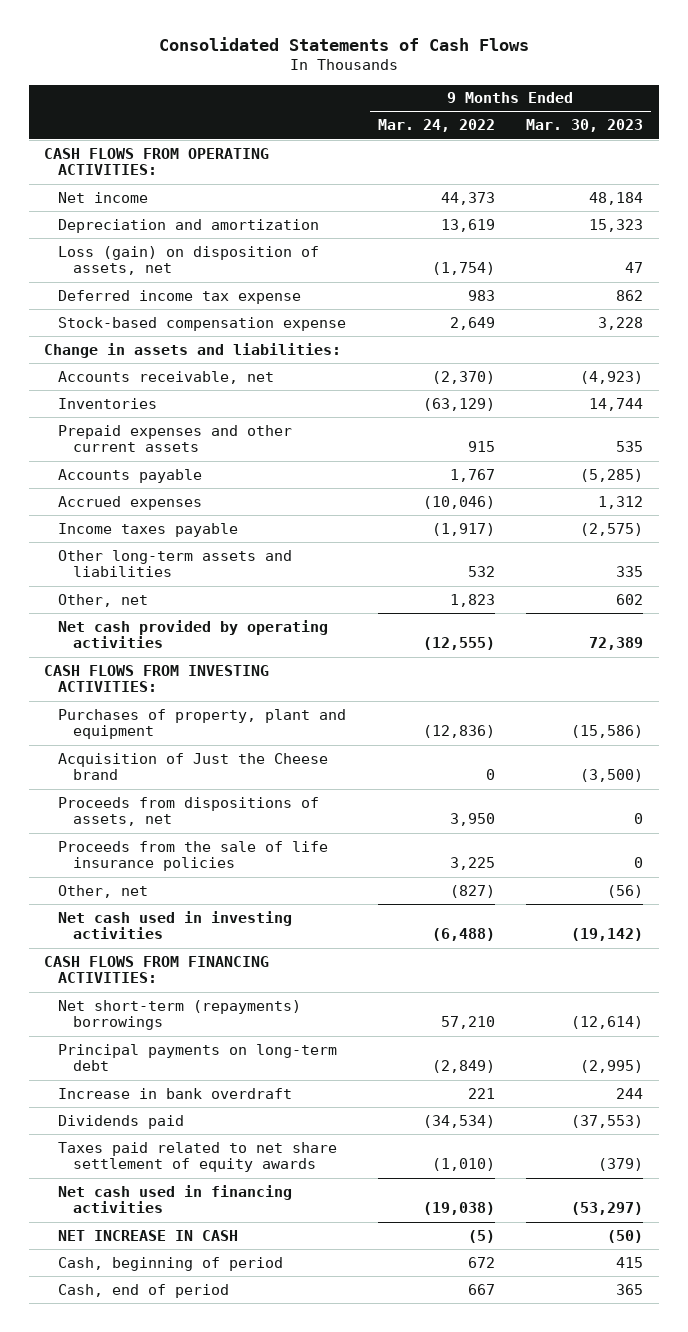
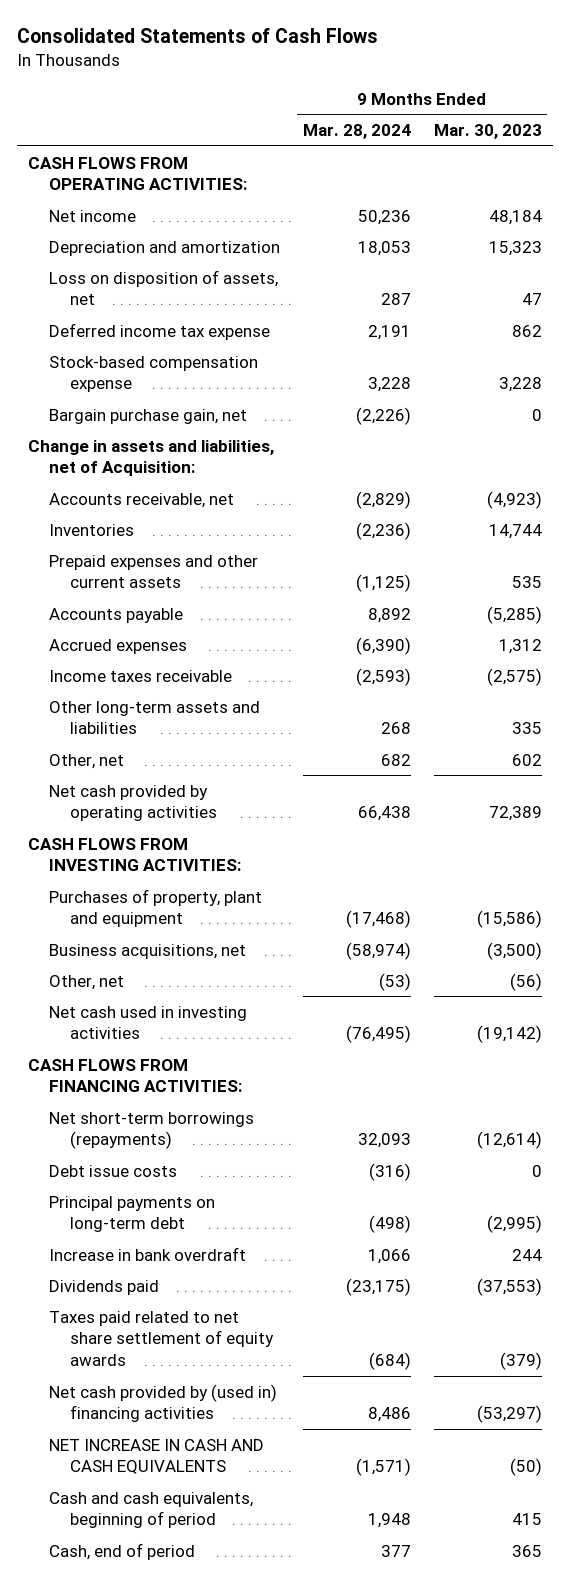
- | 9 Months Ended Mar. 24, 2022 | 9 Months Ended Mar. 30, 2023
+ | 9 Months Ended Mar. 28, 2024 | 9 Months Ended Mar. 30, 2023
- Loss (gain) on disposition of assets, net | (1,754) | 47
+ Loss on disposition of assets, net | 287 | 47
- Change in assets and liabilities:
+ Bargain purchase gain, net | (2,226) | 0
+ Change in assets and liabilities, net of Acquisition:
- Income taxes payable | (1,917) | (2,575)
+ Income taxes receivable | (2,593) | (2,575)
- Acquisition of Just the Cheese brand | 0 | (3,500)
- Proceeds from dispositions of assets, net | 3,950 | 0
- Proceeds from the sale of life insurance policies | 3,225 | 0
+ Business acquisitions, net | (58,974) | (3,500)
- Net short-term (repayments) borrowings | 57,210 | (12,614)
+ Net short-term borrowings (repayments) | 32,093 | (12,614)
+ Debt issue costs | (316) | 0
- Net cash used in financing activities | (19,038) | (53,297)
- NET INCREASE IN CASH | (5) | (50)
- Cash, beginning of period | 672 | 415
+ Net cash provided by (used in) financing activities | 8,486 | (53,297)
+ NET INCREASE IN CASH AND CASH EQUIVALENTS | (1,571) | (50)
+ Cash and cash equivalents, beginning of period | 1,948 | 415

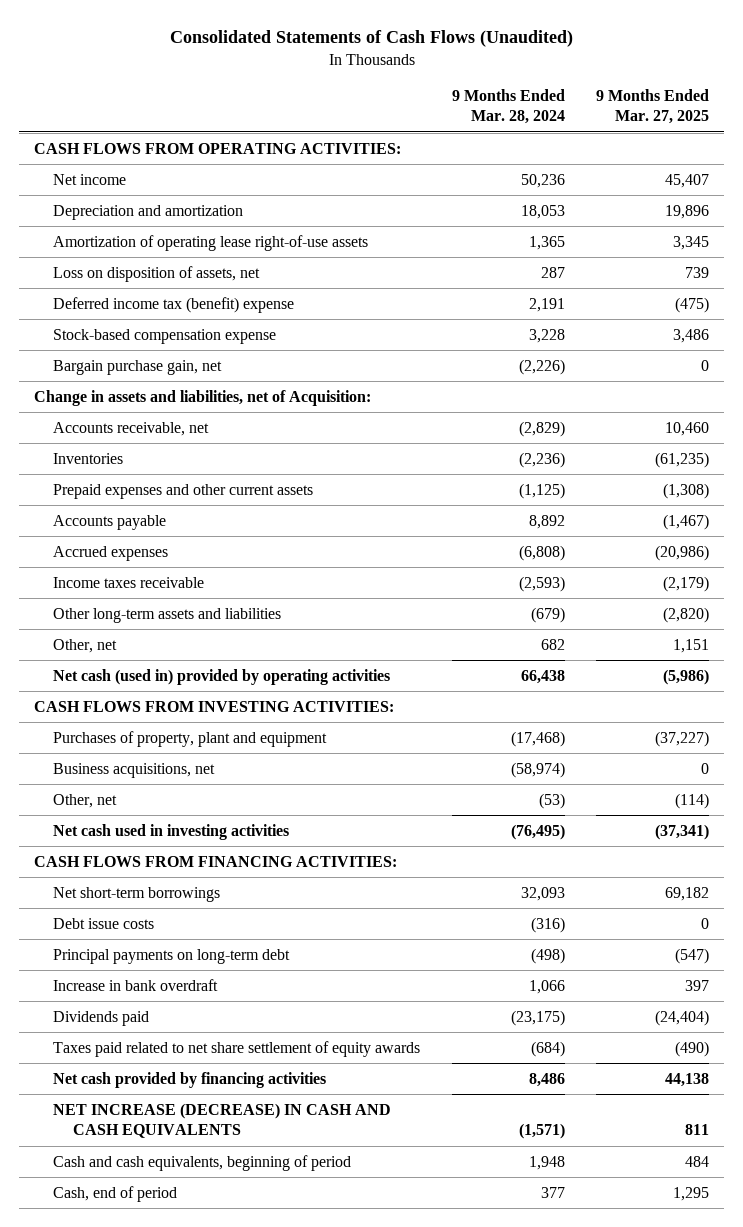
- Consolidated Statements of Cash Flows
+ Consolidated Statements of Cash Flows (Unaudited)
- | 9 Months Ended Mar. 28, 2024 | 9 Months Ended Mar. 30, 2023
+ | 9 Months Ended Mar. 28, 2024 | 9 Months Ended Mar. 27, 2025
+ Amortization of operating lease right-of-use assets | 1,365 | 3,345
- Deferred income tax expense | 2,191 | 862
+ Deferred income tax (benefit) expense | 2,191 | (475)
- Accrued expenses | (6,390) | 1,312
+ Accrued expenses | (6,808) | (20,986)
- Other long-term assets and liabilities | 268 | 335
+ Other long-term assets and liabilities | (679) | (2,820)
- Net cash provided by operating activities | 66,438 | 72,389
+ Net cash (used in) provided by operating activities | 66,438 | (5,986)
- Net short-term borrowings (repayments) | 32,093 | (12,614)
+ Net short-term borrowings | 32,093 | 69,182
- Net cash provided by (used in) financing activities | 8,486 | (53,297)
- NET INCREASE IN CASH AND CASH EQUIVALENTS | (1,571) | (50)
+ Net cash provided by financing activities | 8,486 | 44,138
+ NET INCREASE (DECREASE) IN CASH AND CASH EQUIVALENTS | (1,571) | 811

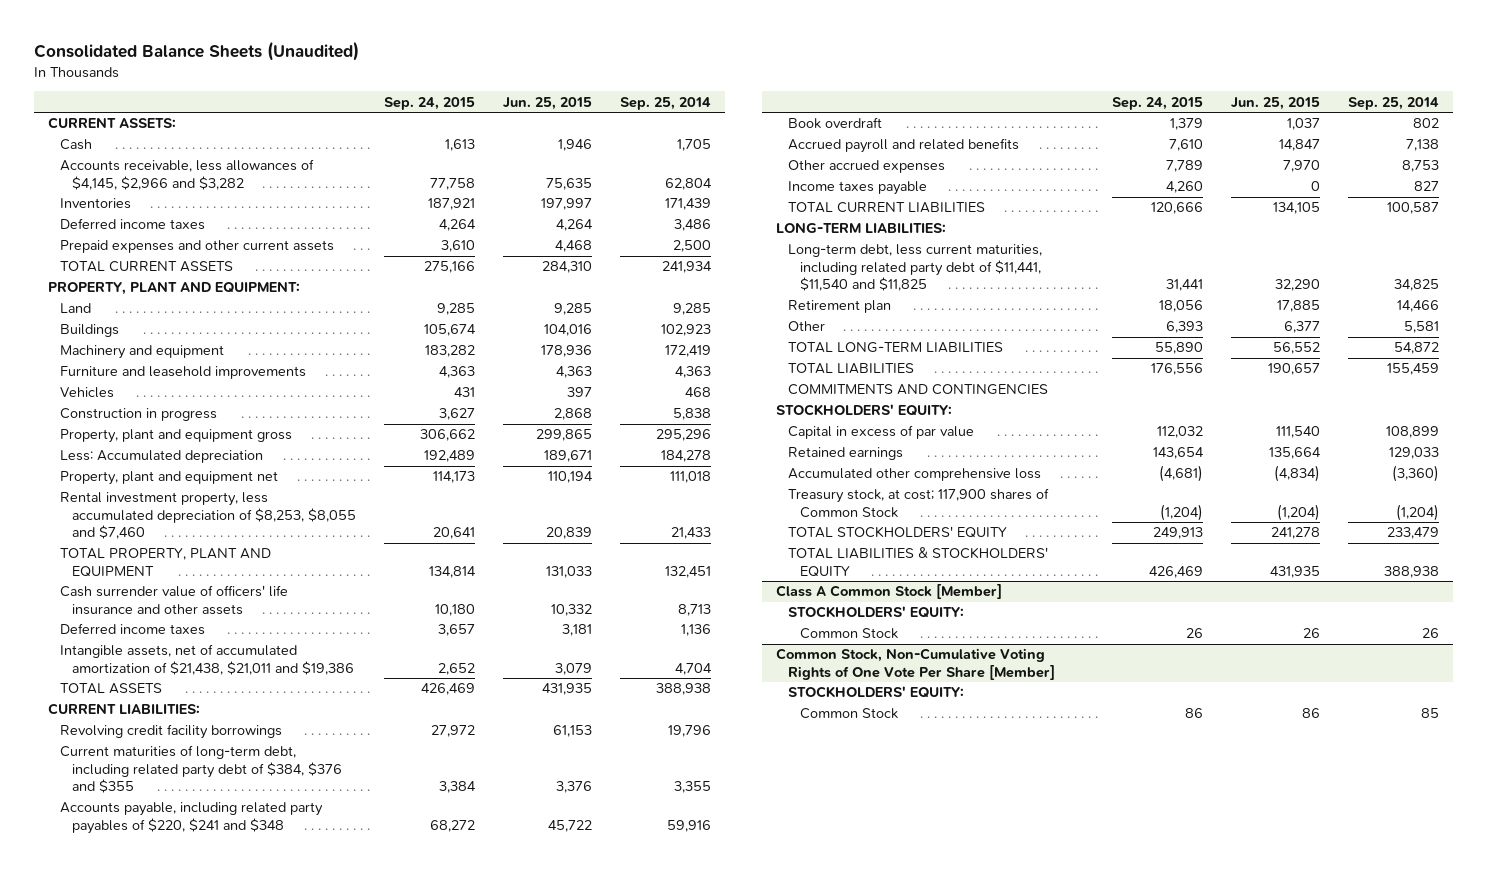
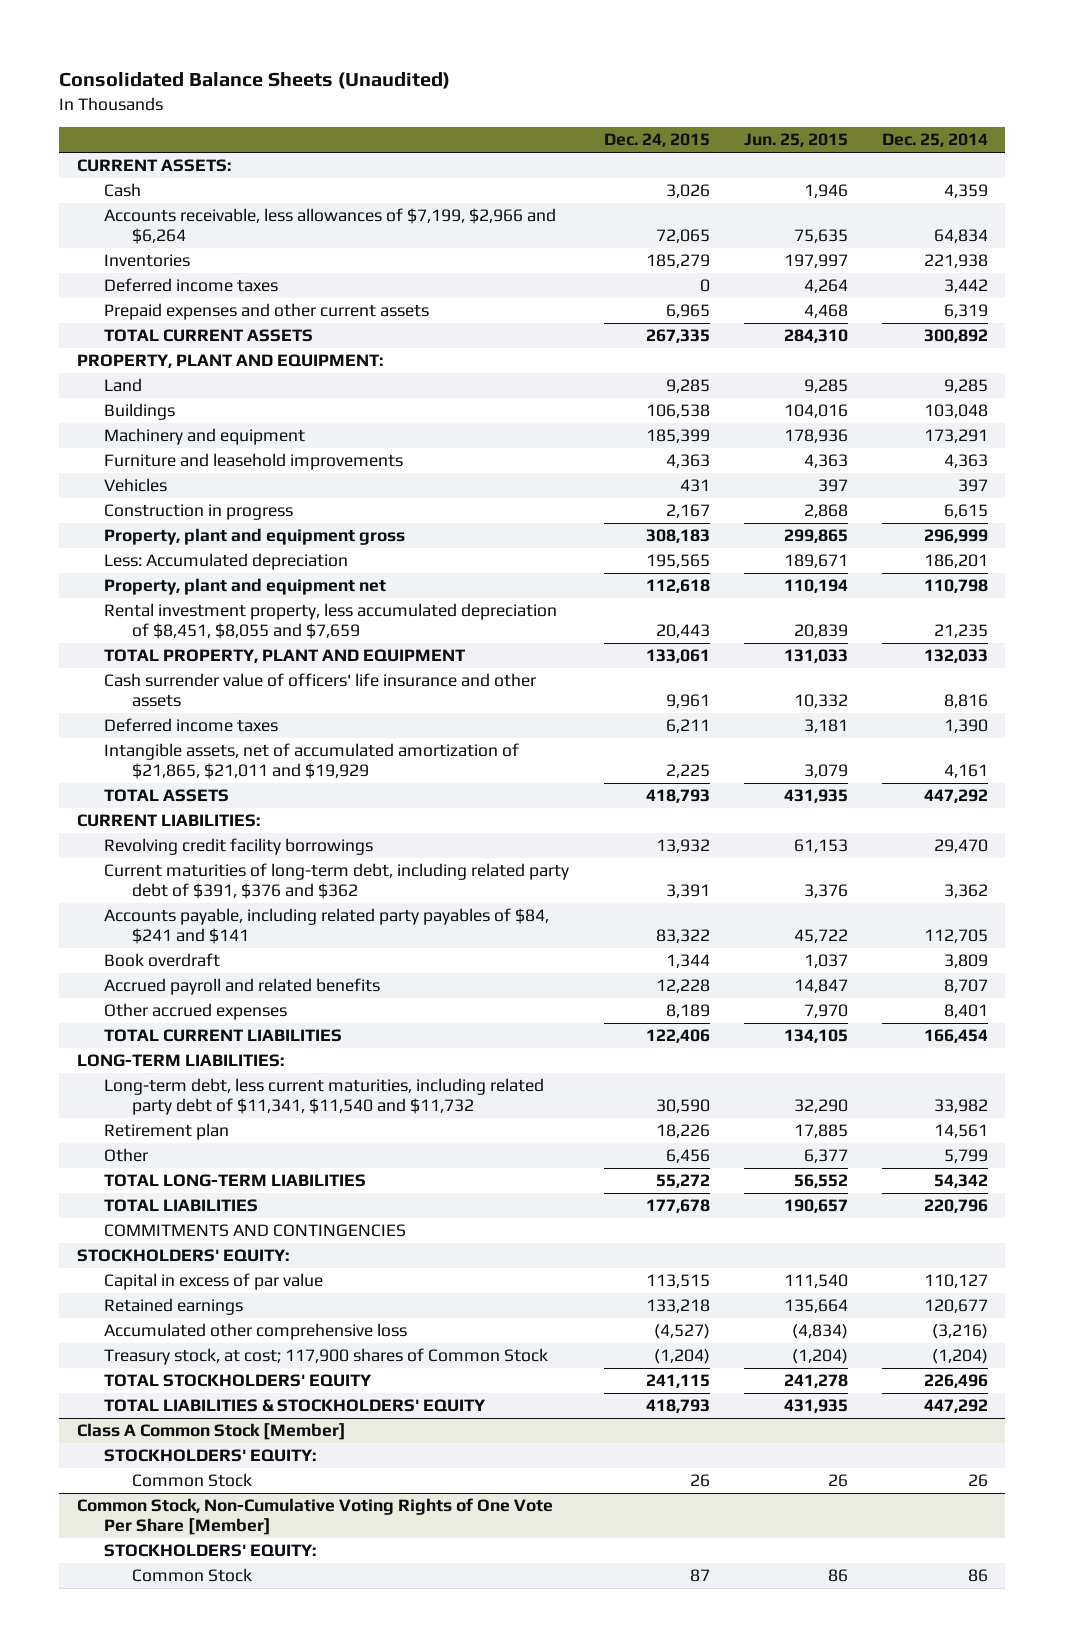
- | Sep. 24, 2015 | Jun. 25, 2015 | Sep. 25, 2014
+ | Dec. 24, 2015 | Jun. 25, 2015 | Dec. 25, 2014
- Accounts receivable, less allowances of $4,145, $2,966 and $3,282 | 77,758 | 75,635 | 62,804
+ Accounts receivable, less allowances of $7,199, $2,966 and $6,264 | 72,065 | 75,635 | 64,834
- Rental investment property, less accumulated depreciation of $8,253, $8,055 and $7,460 | 20,641 | 20,839 | 21,433
+ Rental investment property, less accumulated depreciation of $8,451, $8,055 and $7,659 | 20,443 | 20,839 | 21,235
- Intangible assets, net of accumulated amortization of $21,438, $21,011 and $19,386 | 2,652 | 3,079 | 4,704
+ Intangible assets, net of accumulated amortization of $21,865, $21,011 and $19,929 | 2,225 | 3,079 | 4,161
- Current maturities of long-term debt, including related party debt of $384, $376 and $355 | 3,384 | 3,376 | 3,355
- Accounts payable, including related party payables of $220, $241 and $348 | 68,272 | 45,722 | 59,916
+ Current maturities of long-term debt, including related party debt of $391, $376 and $362 | 3,391 | 3,376 | 3,362
+ Accounts payable, including related party payables of $84, $241 and $141 | 83,322 | 45,722 | 112,705
- Income taxes payable | 4,260 | 0 | 827
- Long-term debt, less current maturities, including related party debt of $11,441, $11,540 and $11,825 | 31,441 | 32,290 | 34,825
+ Long-term debt, less current maturities, including related party debt of $11,341, $11,540 and $11,732 | 30,590 | 32,290 | 33,982

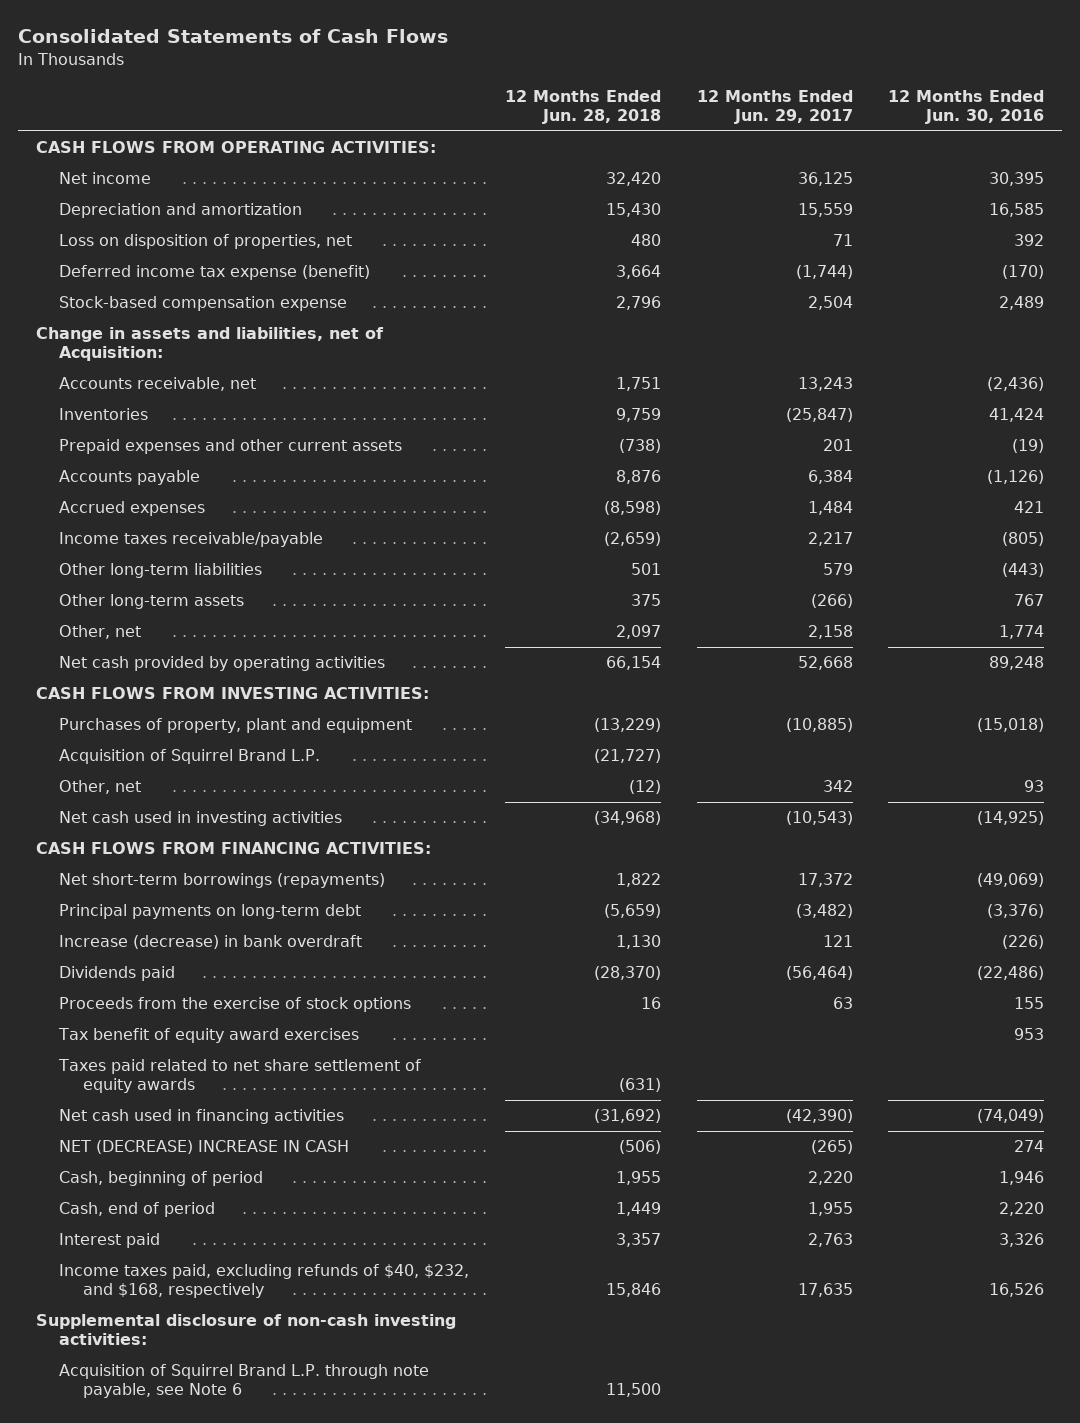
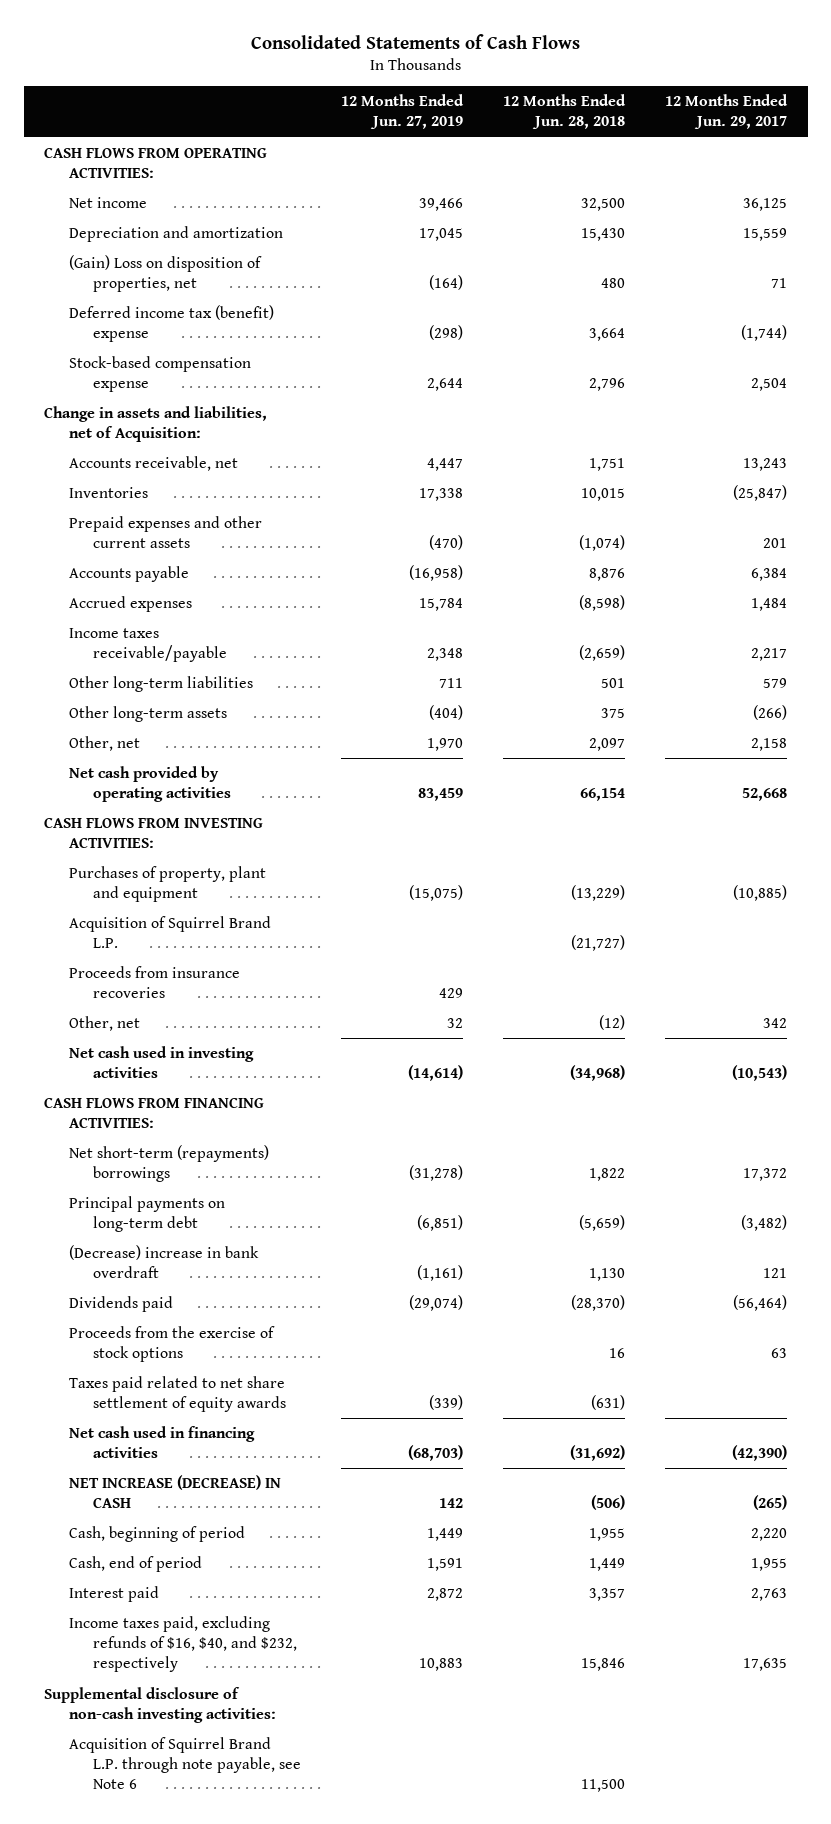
- | 12 Months Ended Jun. 28, 2018 | 12 Months Ended Jun. 29, 2017 | 12 Months Ended Jun. 30, 2016
+ | 12 Months Ended Jun. 27, 2019 | 12 Months Ended Jun. 28, 2018 | 12 Months Ended Jun. 29, 2017
- Net income | 32,420 | 36,125 | 30,395
+ Net income | 39,466 | 32,500 | 36,125
- Loss on disposition of properties, net | 480 | 71 | 392
- Deferred income tax expense (benefit) | 3,664 | (1,744) | (170)
+ (Gain) Loss on disposition of properties, net | (164) | 480 | 71
+ Deferred income tax (benefit) expense | (298) | 3,664 | (1,744)
- Inventories | 9,759 | (25,847) | 41,424
- Prepaid expenses and other current assets | (738) | 201 | (19)
+ Inventories | 17,338 | 10,015 | (25,847)
+ Prepaid expenses and other current assets | (470) | (1,074) | 201
+ Proceeds from insurance recoveries | 429 | |
- Net short-term borrowings (repayments) | 1,822 | 17,372 | (49,069)
+ Net short-term (repayments) borrowings | (31,278) | 1,822 | 17,372
- Increase (decrease) in bank overdraft | 1,130 | 121 | (226)
+ (Decrease) increase in bank overdraft | (1,161) | 1,130 | 121
- Tax benefit of equity award exercises | | | 953
- NET (DECREASE) INCREASE IN CASH | (506) | (265) | 274
+ NET INCREASE (DECREASE) IN CASH | 142 | (506) | (265)
- Income taxes paid, excluding refunds of $40, $232, and $168, respectively | 15,846 | 17,635 | 16,526
+ Income taxes paid, excluding refunds of $16, $40, and $232, respectively | 10,883 | 15,846 | 17,635

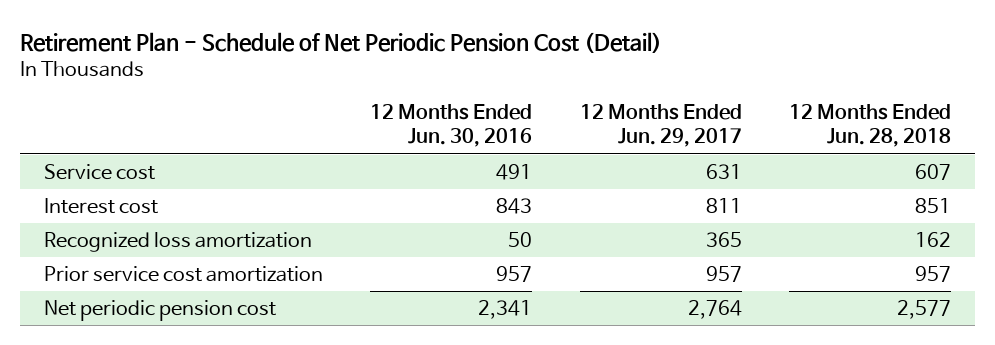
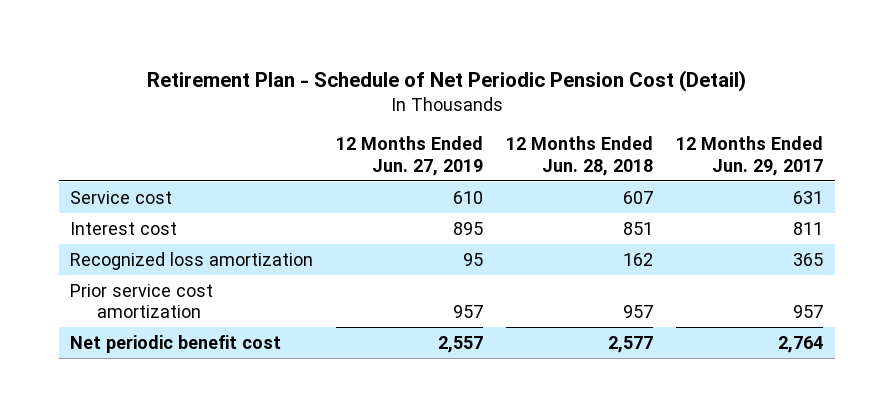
- | 12 Months Ended Jun. 30, 2016 | 12 Months Ended Jun. 29, 2017 | 12 Months Ended Jun. 28, 2018
+ | 12 Months Ended Jun. 27, 2019 | 12 Months Ended Jun. 28, 2018 | 12 Months Ended Jun. 29, 2017
- Net periodic pension cost | 2,341 | 2,764 | 2,577
+ Net periodic benefit cost | 2,557 | 2,577 | 2,764

